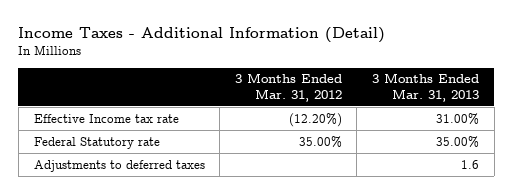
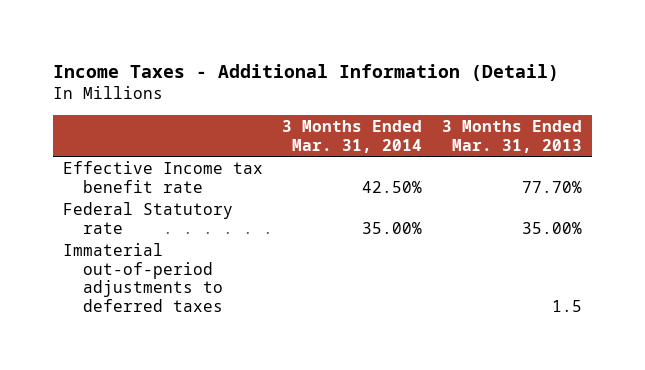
- | 3 Months Ended Mar. 31, 2012 | 3 Months Ended Mar. 31, 2013
+ | 3 Months Ended Mar. 31, 2014 | 3 Months Ended Mar. 31, 2013
- Effective Income tax rate | (12.20%) | 31.00%
+ Effective Income tax benefit rate | 42.50% | 77.70%
- Adjustments to deferred taxes | | 1.6
+ Immaterial out-of-period adjustments to deferred taxes | | 1.5

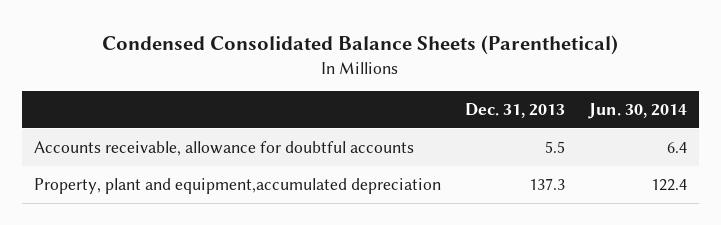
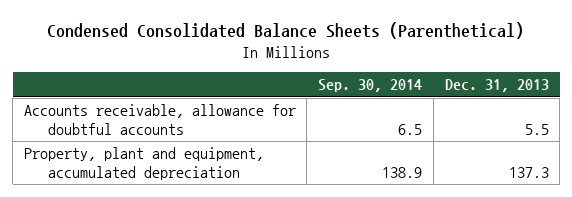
- | Dec. 31, 2013 | Jun. 30, 2014
+ | Sep. 30, 2014 | Dec. 31, 2013
- Property, plant and equipment,accumulated depreciation | 137.3 | 122.4
+ Property, plant and equipment, accumulated depreciation | 138.9 | 137.3

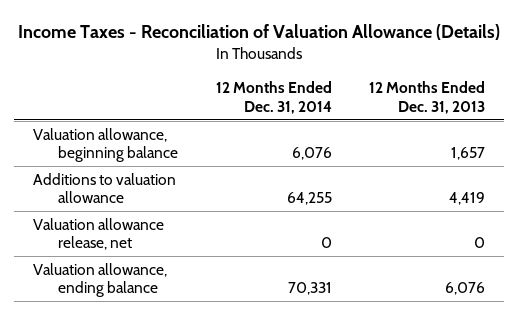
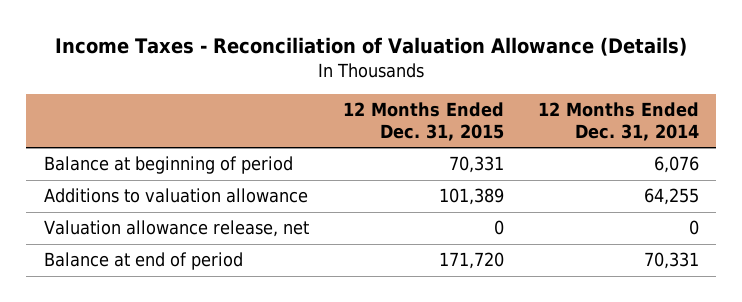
- | 12 Months Ended Dec. 31, 2014 | 12 Months Ended Dec. 31, 2013
+ | 12 Months Ended Dec. 31, 2015 | 12 Months Ended Dec. 31, 2014
- Valuation allowance, beginning balance | 6,076 | 1,657
+ Balance at beginning of period | 70,331 | 6,076
- Valuation allowance, ending balance | 70,331 | 6,076
+ Balance at end of period | 171,720 | 70,331

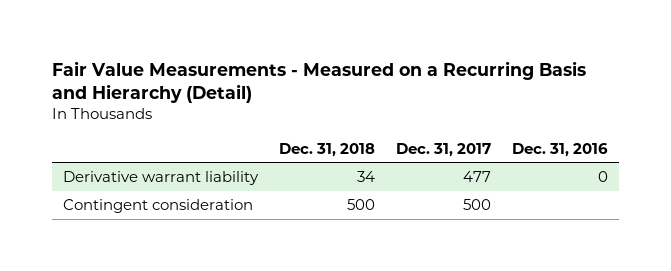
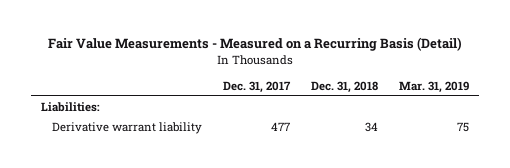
- Fair Value Measurements - Measured on a Recurring Basis and Hierarchy (Detail)
+ Fair Value Measurements - Measured on a Recurring Basis (Detail)
- | Dec. 31, 2018 | Dec. 31, 2017 | Dec. 31, 2016
+ | Dec. 31, 2017 | Dec. 31, 2018 | Mar. 31, 2019
+ Liabilities:
- Contingent consideration | 500 | 500 |

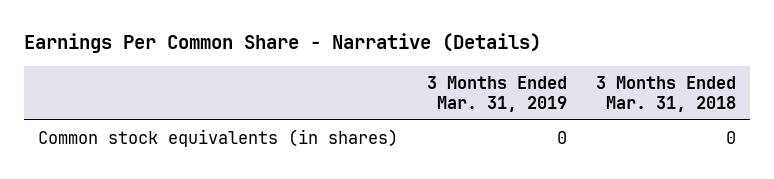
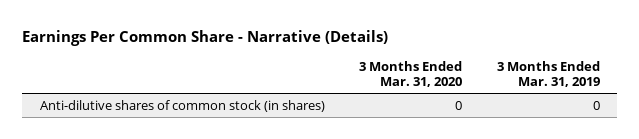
- | 3 Months Ended Mar. 31, 2019 | 3 Months Ended Mar. 31, 2018
+ | 3 Months Ended Mar. 31, 2020 | 3 Months Ended Mar. 31, 2019
- Common stock equivalents (in shares) | 0 | 0
+ Anti-dilutive shares of common stock (in shares) | 0 | 0

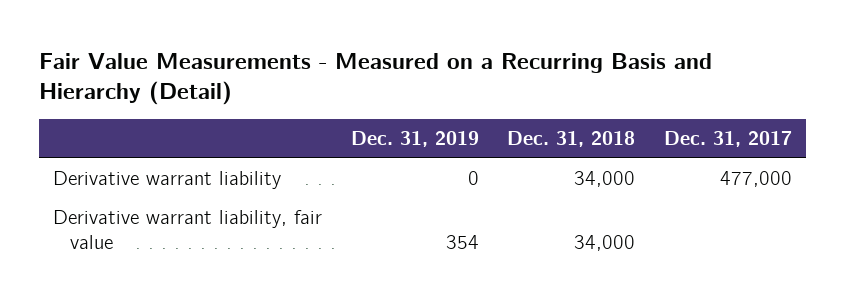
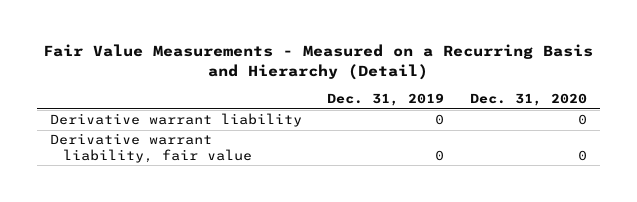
- | Dec. 31, 2019 | Dec. 31, 2018 | Dec. 31, 2017
+ | Dec. 31, 2019 | Dec. 31, 2020
- Derivative warrant liability, fair value | 354 | 34,000 |
+ Derivative warrant liability, fair value | 0 | 0

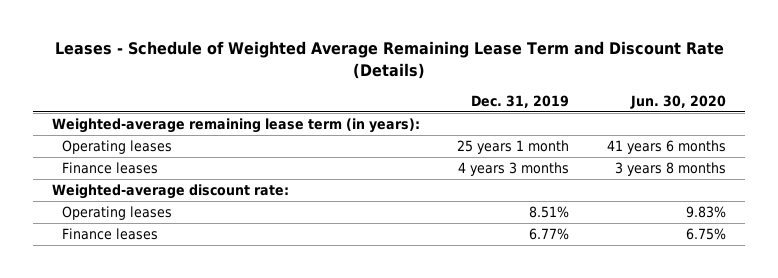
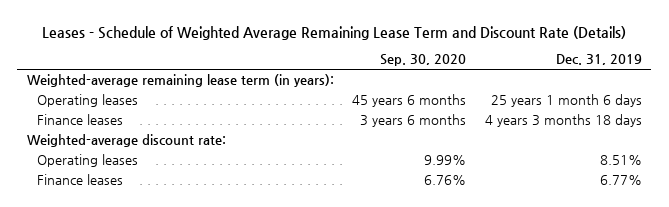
- | Dec. 31, 2019 | Jun. 30, 2020
+ | Sep. 30, 2020 | Dec. 31, 2019
- Operating leases | 25 years 1 month | 41 years 6 months
- Finance leases | 4 years 3 months | 3 years 8 months
+ Operating leases | 45 years 6 months | 25 years 1 month 6 days
+ Finance leases | 3 years 6 months | 4 years 3 months 18 days

